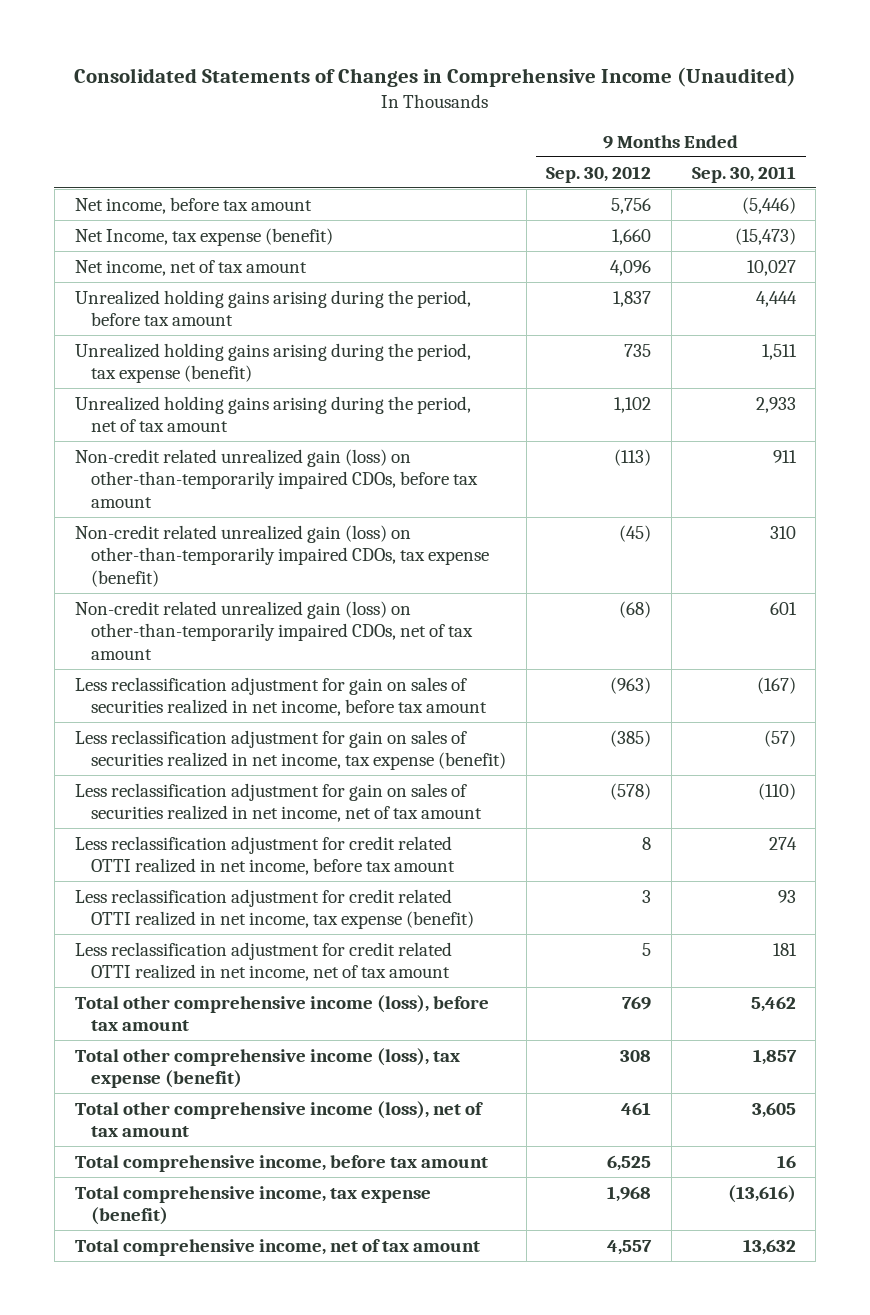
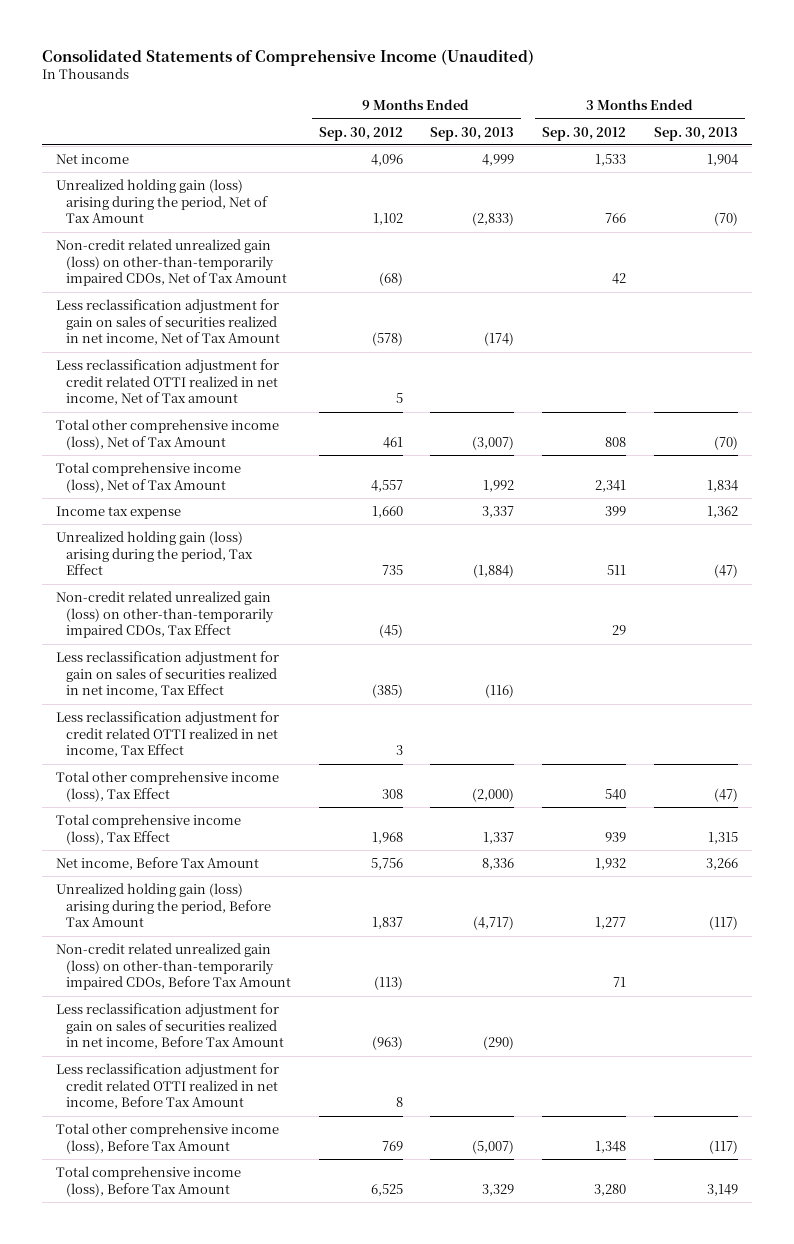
- Consolidated Statements of Changes in Comprehensive Income (Unaudited)
+ Consolidated Statements of Comprehensive Income (Unaudited)
- | 9 Months Ended Sep. 30, 2012 | 9 Months Ended Sep. 30, 2011
+ | 9 Months Ended Sep. 30, 2012 | 9 Months Ended Sep. 30, 2013 | 3 Months Ended Sep. 30, 2012 | 3 Months Ended Sep. 30, 2013
- Net income, before tax amount | 5,756 | (5,446)
- Net Income, tax expense (benefit) | 1,660 | (15,473)
- Net income, net of tax amount | 4,096 | 10,027
- Unrealized holding gains arising during the period, before tax amount | 1,837 | 4,444
- Unrealized holding gains arising during the period, tax expense (benefit) | 735 | 1,511
- Unrealized holding gains arising during the period, net of tax amount | 1,102 | 2,933
- Non-credit related unrealized gain (loss) on other-than-temporarily impaired CDOs, before tax amount | (113) | 911
- Non-credit related unrealized gain (loss) on other-than-temporarily impaired CDOs, tax expense (benefit) | (45) | 310
- Non-credit related unrealized gain (loss) on other-than-temporarily impaired CDOs, net of tax amount | (68) | 601
- Less reclassification adjustment for gain on sales of securities realized in net income, before tax amount | (963) | (167)
- Less reclassification adjustment for gain on sales of securities realized in net income, tax expense (benefit) | (385) | (57)
- Less reclassification adjustment for gain on sales of securities realized in net income, net of tax amount | (578) | (110)
- Less reclassification adjustment for credit related OTTI realized in net income, before tax amount | 8 | 274
- Less reclassification adjustment for credit related OTTI realized in net income, tax expense (benefit) | 3 | 93
- Less reclassification adjustment for credit related OTTI realized in net income, net of tax amount | 5 | 181
- Total other comprehensive income (loss), before tax amount | 769 | 5,462
- Total other comprehensive income (loss), tax expense (benefit) | 308 | 1,857
- Total other comprehensive income (loss), net of tax amount | 461 | 3,605
- Total comprehensive income, before tax amount | 6,525 | 16
- Total comprehensive income, tax expense (benefit) | 1,968 | (13,616)
- Total comprehensive income, net of tax amount | 4,557 | 13,632
+ Net income | 4,096 | 4,999 | 1,533 | 1,904
+ Unrealized holding gain (loss) arising during the period, Net of Tax Amount | 1,102 | (2,833) | 766 | (70)
+ Non-credit related unrealized gain (loss) on other-than-temporarily impaired CDOs, Net of Tax Amount | (68) | | 42 |
+ Less reclassification adjustment for gain on sales of securities realized in net income, Net of Tax Amount | (578) | (174) | |
+ Less reclassification adjustment for credit related OTTI realized in net income, Net of Tax amount | 5 | | |
+ Total other comprehensive income (loss), Net of Tax Amount | 461 | (3,007) | 808 | (70)
+ Total comprehensive income (loss), Net of Tax Amount | 4,557 | 1,992 | 2,341 | 1,834
+ Income tax expense | 1,660 | 3,337 | 399 | 1,362
+ Unrealized holding gain (loss) arising during the period, Tax Effect | 735 | (1,884) | 511 | (47)
+ Non-credit related unrealized gain (loss) on other-than-temporarily impaired CDOs, Tax Effect | (45) | | 29 |
+ Less reclassification adjustment for gain on sales of securities realized in net income, Tax Effect | (385) | (116) | |
+ Less reclassification adjustment for credit related OTTI realized in net income, Tax Effect | 3 | | |
+ Total other comprehensive income (loss), Tax Effect | 308 | (2,000) | 540 | (47)
+ Total comprehensive income (loss), Tax Effect | 1,968 | 1,337 | 939 | 1,315
+ Net income, Before Tax Amount | 5,756 | 8,336 | 1,932 | 3,266
+ Unrealized holding gain (loss) arising during the period, Before Tax Amount | 1,837 | (4,717) | 1,277 | (117)
+ Non-credit related unrealized gain (loss) on other-than-temporarily impaired CDOs, Before Tax Amount | (113) | | 71 |
+ Less reclassification adjustment for gain on sales of securities realized in net income, Before Tax Amount | (963) | (290) | |
+ Less reclassification adjustment for credit related OTTI realized in net income, Before Tax Amount | 8 | | |
+ Total other comprehensive income (loss), Before Tax Amount | 769 | (5,007) | 1,348 | (117)
+ Total comprehensive income (loss), Before Tax Amount | 6,525 | 3,329 | 3,280 | 3,149

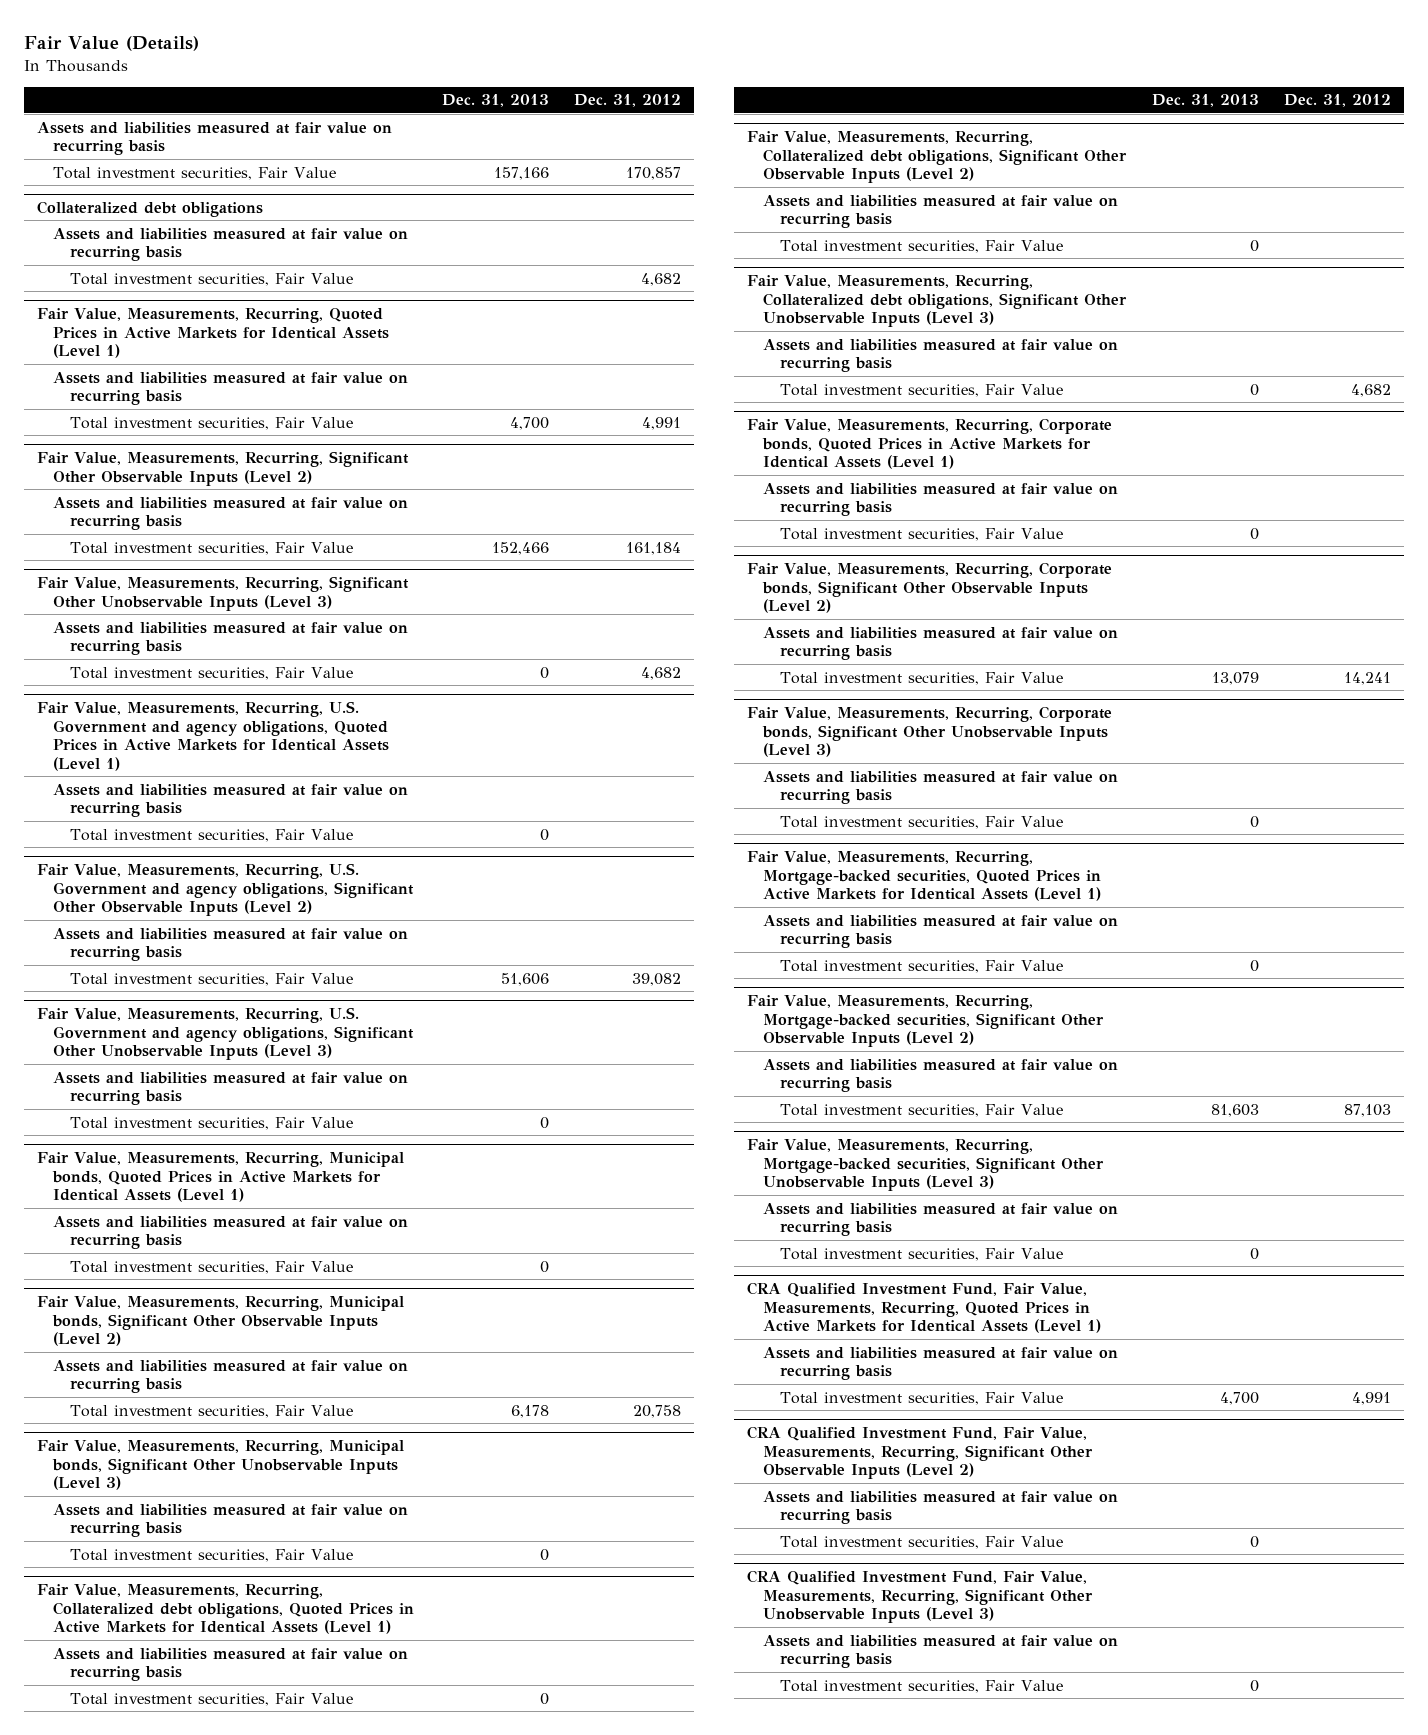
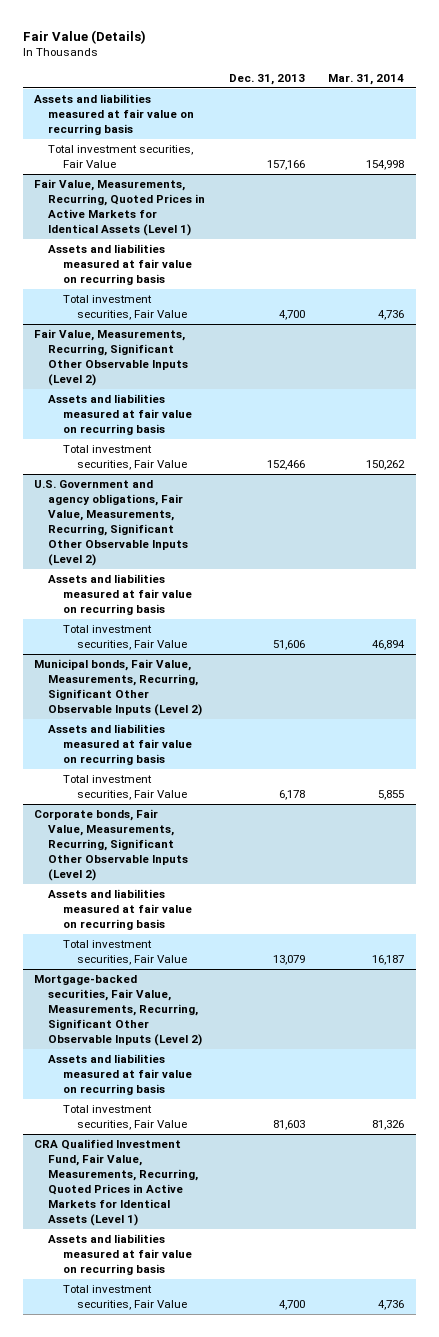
- | Dec. 31, 2013 | Dec. 31, 2012
+ | Dec. 31, 2013 | Mar. 31, 2014
- Collateralized debt obligations
- Assets and liabilities measured at fair value on recurring basis
- Total investment securities, Fair Value | | 4,682
- Fair Value, Measurements, Recurring, Significant Other Unobservable Inputs (Level 3)
- Assets and liabilities measured at fair value on recurring basis
- Total investment securities, Fair Value | 0 | 4,682
- Fair Value, Measurements, Recurring, U.S. Government and agency obligations, Quoted Prices in Active Markets for Identical Assets (Level 1)
- Assets and liabilities measured at fair value on recurring basis
- Total investment securities, Fair Value | 0 |
- Fair Value, Measurements, Recurring, U.S. Government and agency obligations, Significant Other Observable Inputs (Level 2)
+ U.S. Government and agency obligations, Fair Value, Measurements, Recurring, Significant Other Observable Inputs (Level 2)
- Fair Value, Measurements, Recurring, U.S. Government and agency obligations, Significant Other Unobservable Inputs (Level 3)
- Assets and liabilities measured at fair value on recurring basis
- Total investment securities, Fair Value | 0 |
- Fair Value, Measurements, Recurring, Municipal bonds, Quoted Prices in Active Markets for Identical Assets (Level 1)
- Assets and liabilities measured at fair value on recurring basis
- Total investment securities, Fair Value | 0 |
- Fair Value, Measurements, Recurring, Municipal bonds, Significant Other Observable Inputs (Level 2)
+ Municipal bonds, Fair Value, Measurements, Recurring, Significant Other Observable Inputs (Level 2)
- Fair Value, Measurements, Recurring, Municipal bonds, Significant Other Unobservable Inputs (Level 3)
- Assets and liabilities measured at fair value on recurring basis
- Total investment securities, Fair Value | 0 |
- Fair Value, Measurements, Recurring, Collateralized debt obligations, Quoted Prices in Active Markets for Identical Assets (Level 1)
- Assets and liabilities measured at fair value on recurring basis
- Total investment securities, Fair Value | 0 |
- Fair Value, Measurements, Recurring, Collateralized debt obligations, Significant Other Observable Inputs (Level 2)
- Assets and liabilities measured at fair value on recurring basis
- Total investment securities, Fair Value | 0 |
- Fair Value, Measurements, Recurring, Collateralized debt obligations, Significant Other Unobservable Inputs (Level 3)
- Assets and liabilities measured at fair value on recurring basis
- Total investment securities, Fair Value | 0 | 4,682
- Fair Value, Measurements, Recurring, Corporate bonds, Quoted Prices in Active Markets for Identical Assets (Level 1)
- Assets and liabilities measured at fair value on recurring basis
- Total investment securities, Fair Value | 0 |
- Fair Value, Measurements, Recurring, Corporate bonds, Significant Other Observable Inputs (Level 2)
+ Corporate bonds, Fair Value, Measurements, Recurring, Significant Other Observable Inputs (Level 2)
- Fair Value, Measurements, Recurring, Corporate bonds, Significant Other Unobservable Inputs (Level 3)
- Assets and liabilities measured at fair value on recurring basis
- Total investment securities, Fair Value | 0 |
- Fair Value, Measurements, Recurring, Mortgage-backed securities, Quoted Prices in Active Markets for Identical Assets (Level 1)
- Assets and liabilities measured at fair value on recurring basis
- Total investment securities, Fair Value | 0 |
- Fair Value, Measurements, Recurring, Mortgage-backed securities, Significant Other Observable Inputs (Level 2)
+ Mortgage-backed securities, Fair Value, Measurements, Recurring, Significant Other Observable Inputs (Level 2)
- Fair Value, Measurements, Recurring, Mortgage-backed securities, Significant Other Unobservable Inputs (Level 3)
- Assets and liabilities measured at fair value on recurring basis
- Total investment securities, Fair Value | 0 |
- CRA Qualified Investment Fund, Fair Value, Measurements, Recurring, Significant Other Observable Inputs (Level 2)
- Assets and liabilities measured at fair value on recurring basis
- Total investment securities, Fair Value | 0 |
- CRA Qualified Investment Fund, Fair Value, Measurements, Recurring, Significant Other Unobservable Inputs (Level 3)
- Assets and liabilities measured at fair value on recurring basis
- Total investment securities, Fair Value | 0 |

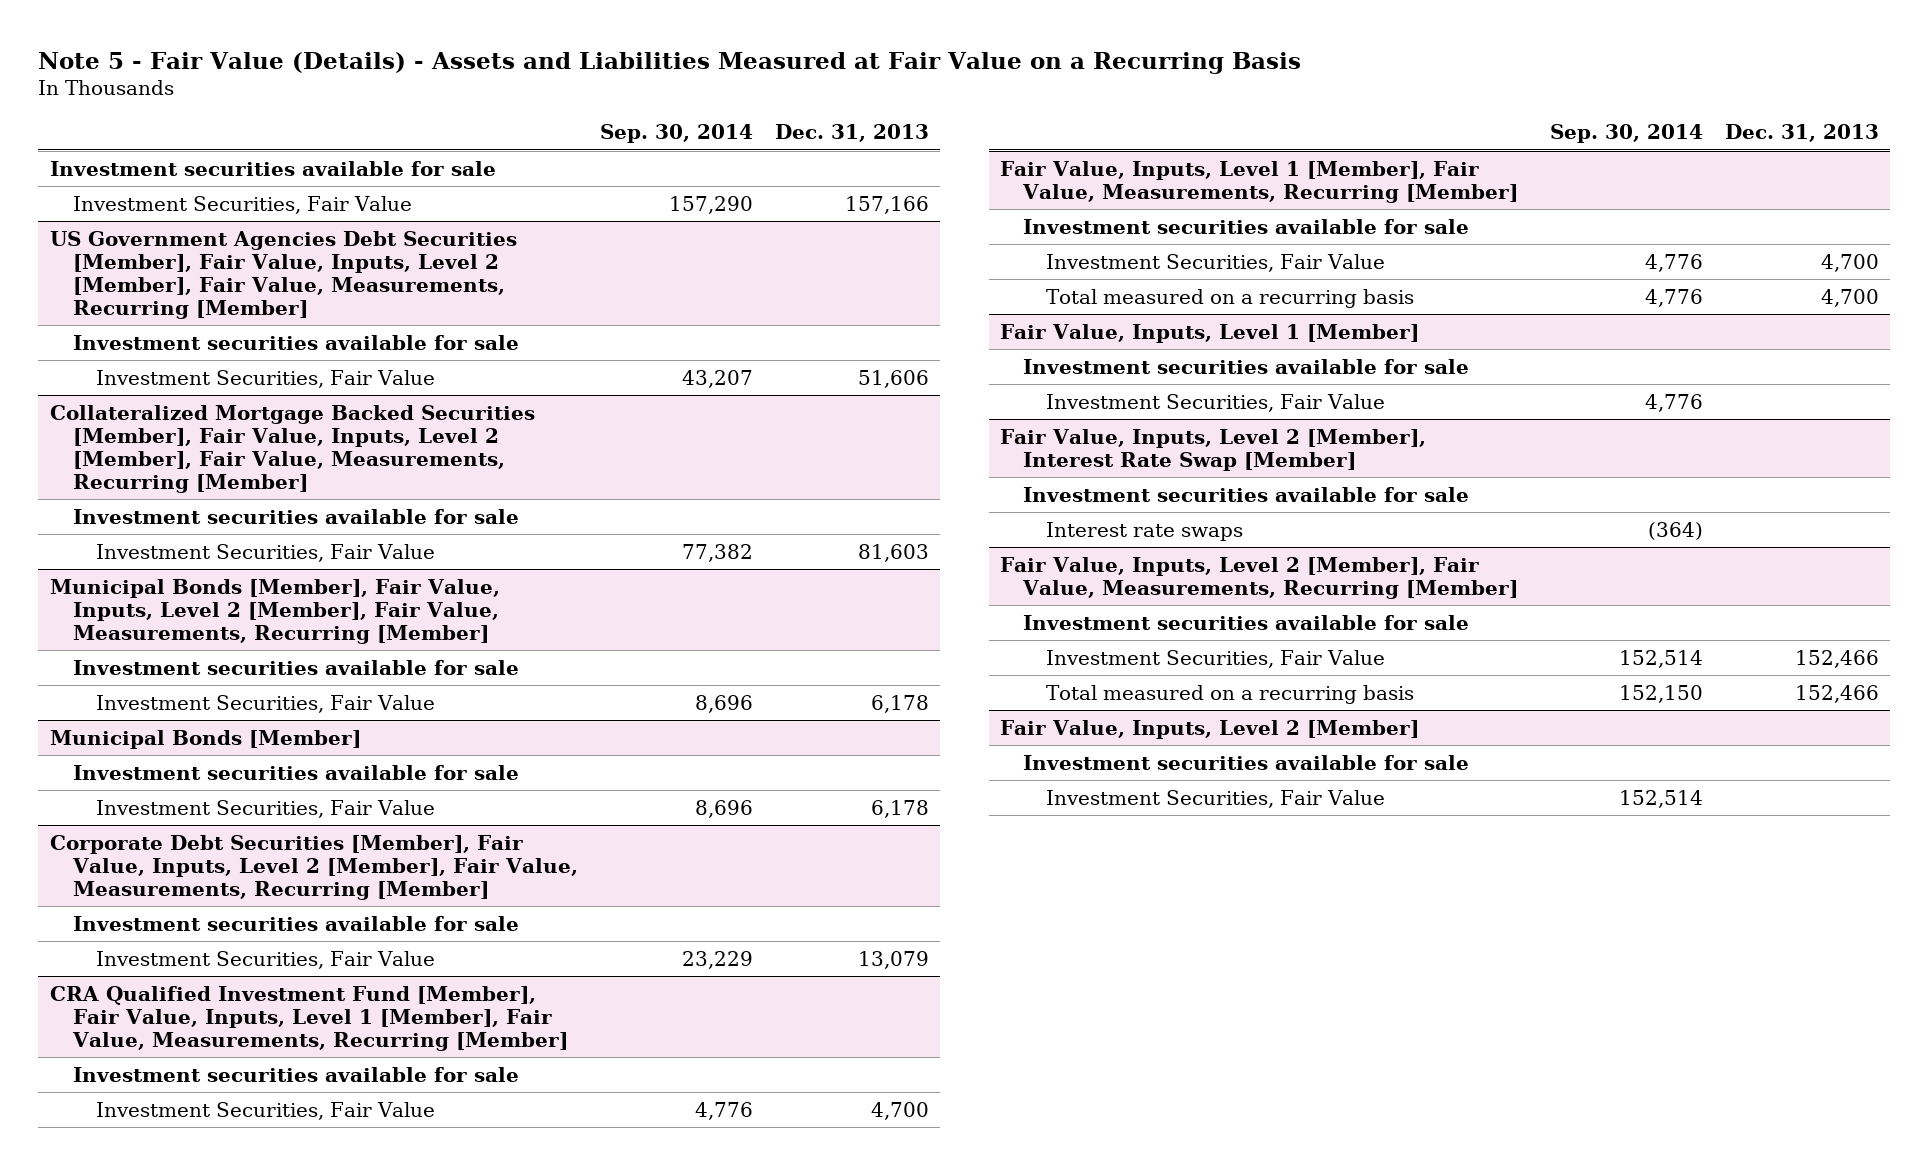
- Fair Value (Details)
+ Note 5 - Fair Value (Details) - Assets and Liabilities Measured at Fair Value on a Recurring Basis
- | Dec. 31, 2013 | Mar. 31, 2014
+ | Sep. 30, 2014 | Dec. 31, 2013
- Assets and liabilities measured at fair value on recurring basis
- Total investment securities, Fair Value | 157,166 | 154,998
- Fair Value, Measurements, Recurring, Quoted Prices in Active Markets for Identical Assets (Level 1)
- Assets and liabilities measured at fair value on recurring basis
- Total investment securities, Fair Value | 4,700 | 4,736
- Fair Value, Measurements, Recurring, Significant Other Observable Inputs (Level 2)
- Assets and liabilities measured at fair value on recurring basis
- Total investment securities, Fair Value | 152,466 | 150,262
- U.S. Government and agency obligations, Fair Value, Measurements, Recurring, Significant Other Observable Inputs (Level 2)
- Assets and liabilities measured at fair value on recurring basis
- Total investment securities, Fair Value | 51,606 | 46,894
- Municipal bonds, Fair Value, Measurements, Recurring, Significant Other Observable Inputs (Level 2)
- Assets and liabilities measured at fair value on recurring basis
- Total investment securities, Fair Value | 6,178 | 5,855
- Corporate bonds, Fair Value, Measurements, Recurring, Significant Other Observable Inputs (Level 2)
- Assets and liabilities measured at fair value on recurring basis
- Total investment securities, Fair Value | 13,079 | 16,187
- Mortgage-backed securities, Fair Value, Measurements, Recurring, Significant Other Observable Inputs (Level 2)
- Assets and liabilities measured at fair value on recurring basis
- Total investment securities, Fair Value | 81,603 | 81,326
- CRA Qualified Investment Fund, Fair Value, Measurements, Recurring, Quoted Prices in Active Markets for Identical Assets (Level 1)
- Assets and liabilities measured at fair value on recurring basis
- Total investment securities, Fair Value | 4,700 | 4,736
+ Investment securities available for sale
+ Investment Securities, Fair Value | 157,290 | 157,166
+ US Government Agencies Debt Securities [Member], Fair Value, Inputs, Level 2 [Member], Fair Value, Measurements, Recurring [Member]
+ Investment securities available for sale
+ Investment Securities, Fair Value | 43,207 | 51,606
+ Collateralized Mortgage Backed Securities [Member], Fair Value, Inputs, Level 2 [Member], Fair Value, Measurements, Recurring [Member]
+ Investment securities available for sale
+ Investment Securities, Fair Value | 77,382 | 81,603
+ Municipal Bonds [Member], Fair Value, Inputs, Level 2 [Member], Fair Value, Measurements, Recurring [Member]
+ Investment securities available for sale
+ Investment Securities, Fair Value | 8,696 | 6,178
+ Municipal Bonds [Member]
+ Investment securities available for sale
+ Investment Securities, Fair Value | 8,696 | 6,178
+ Corporate Debt Securities [Member], Fair Value, Inputs, Level 2 [Member], Fair Value, Measurements, Recurring [Member]
+ Investment securities available for sale
+ Investment Securities, Fair Value | 23,229 | 13,079
+ CRA Qualified Investment Fund [Member], Fair Value, Inputs, Level 1 [Member], Fair Value, Measurements, Recurring [Member]
+ Investment securities available for sale
+ Investment Securities, Fair Value | 4,776 | 4,700
+ Fair Value, Inputs, Level 1 [Member], Fair Value, Measurements, Recurring [Member]
+ Investment securities available for sale
+ Investment Securities, Fair Value | 4,776 | 4,700
+ Total measured on a recurring basis | 4,776 | 4,700
+ Fair Value, Inputs, Level 1 [Member]
+ Investment securities available for sale
+ Investment Securities, Fair Value | 4,776 |
+ Fair Value, Inputs, Level 2 [Member], Interest Rate Swap [Member]
+ Investment securities available for sale
+ Interest rate swaps | (364) |
+ Fair Value, Inputs, Level 2 [Member], Fair Value, Measurements, Recurring [Member]
+ Investment securities available for sale
+ Investment Securities, Fair Value | 152,514 | 152,466
+ Total measured on a recurring basis | 152,150 | 152,466
+ Fair Value, Inputs, Level 2 [Member]
+ Investment securities available for sale
+ Investment Securities, Fair Value | 152,514 |

